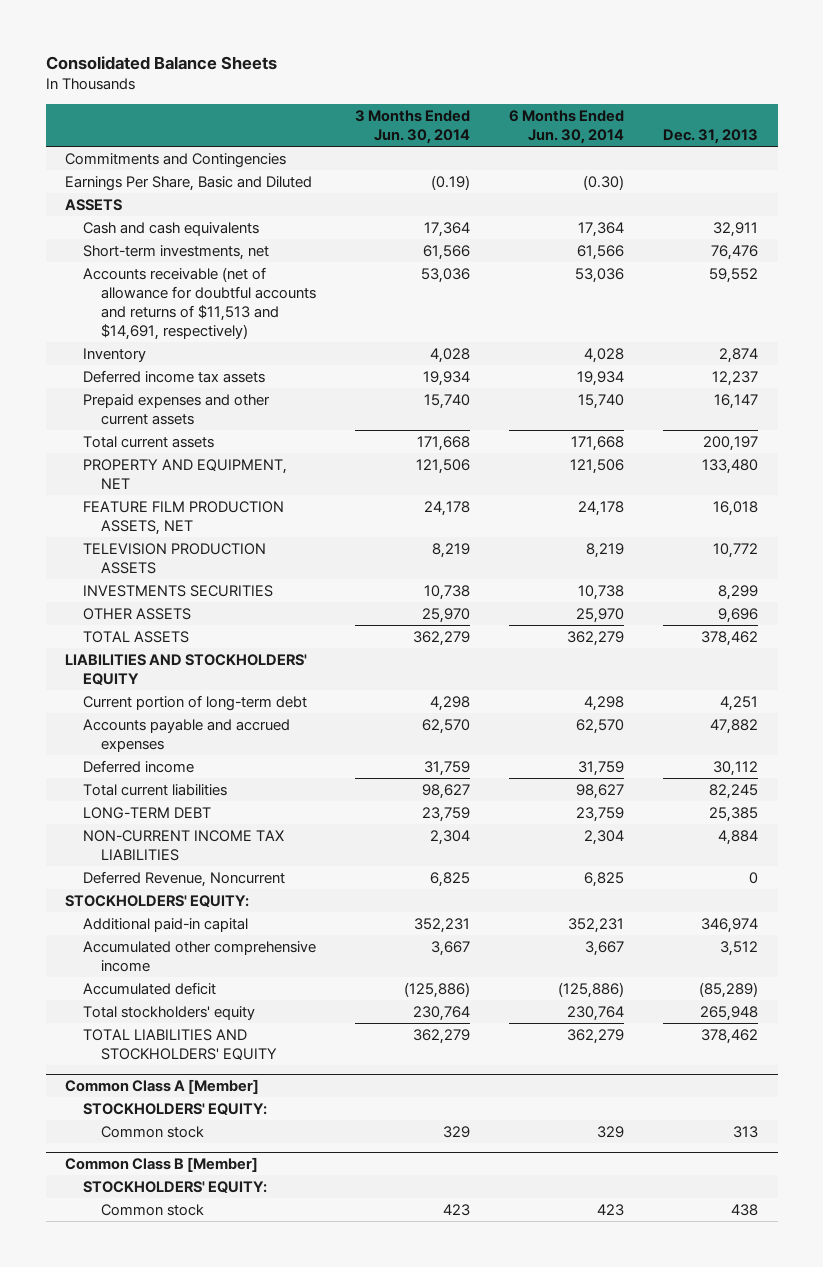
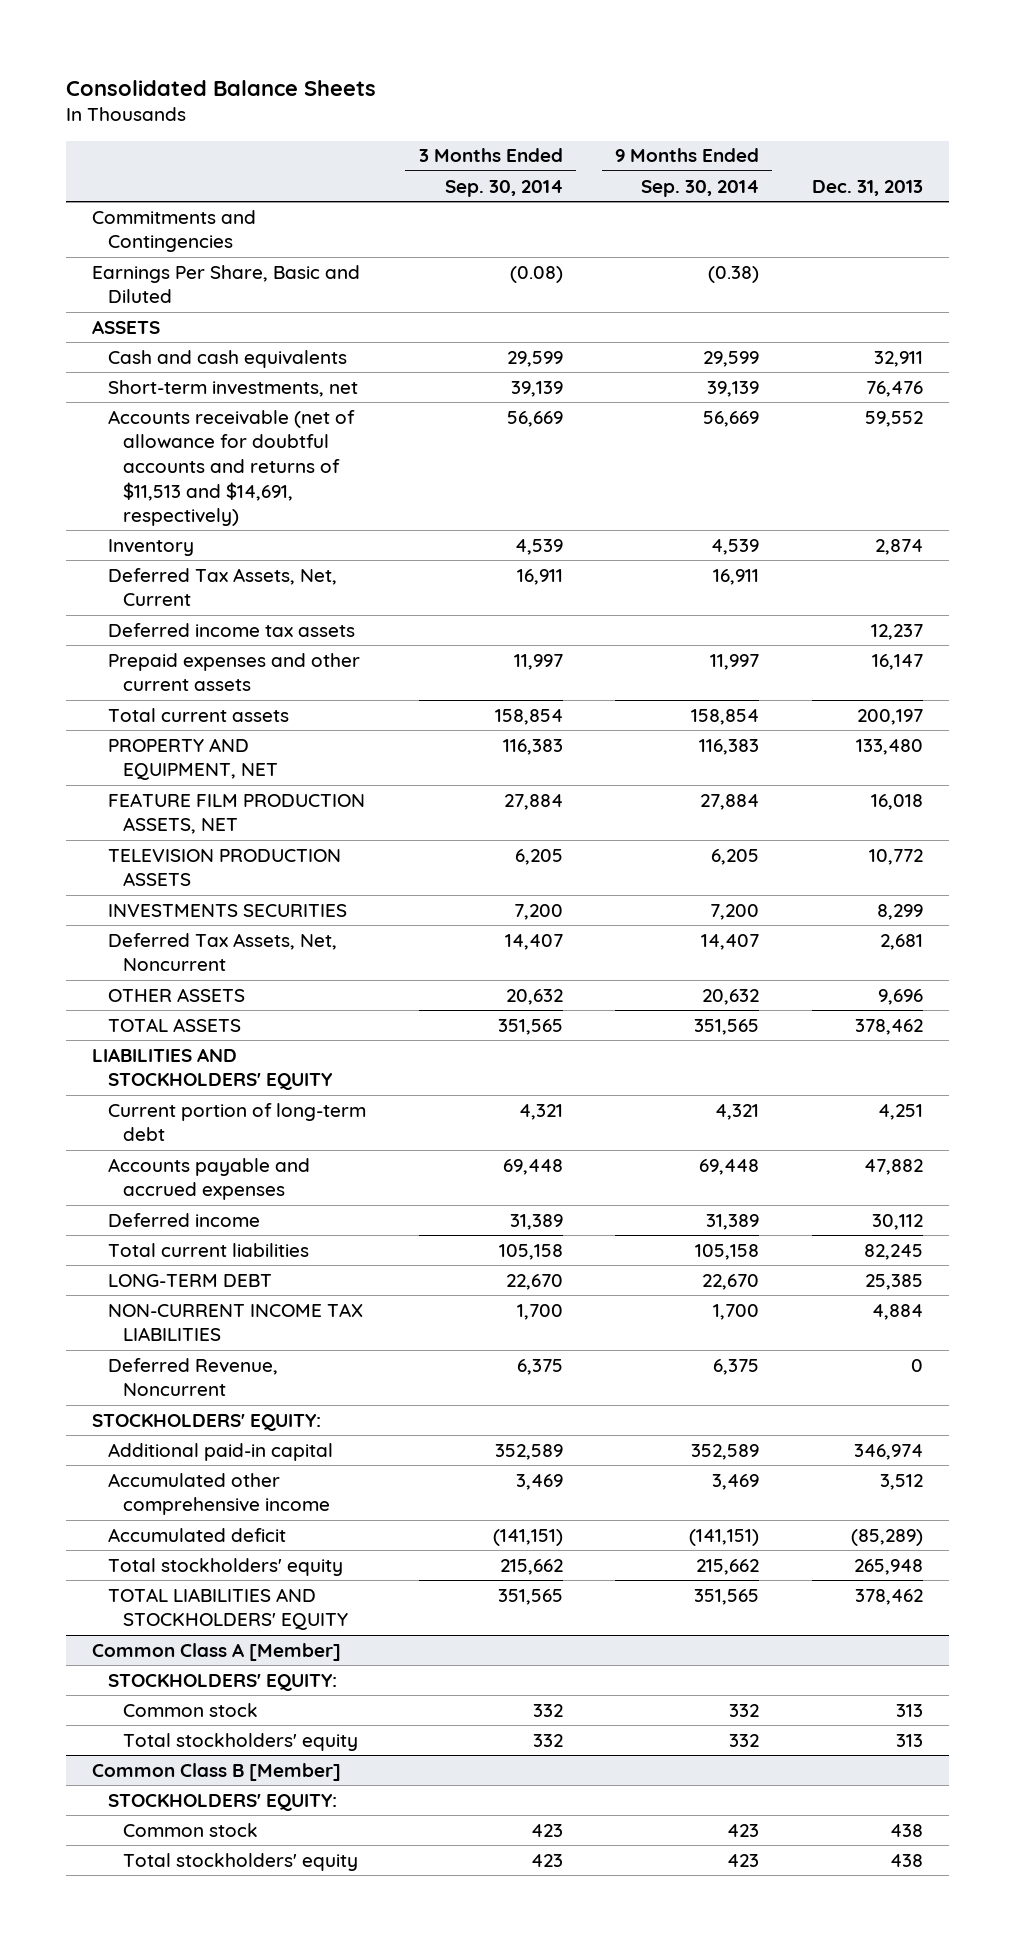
- | 3 Months Ended Jun. 30, 2014 | 6 Months Ended Jun. 30, 2014 | Dec. 31, 2013
+ | 3 Months Ended Sep. 30, 2014 | 9 Months Ended Sep. 30, 2014 | Dec. 31, 2013
+ Deferred Tax Assets, Net, Current | 16,911 | 16,911 |
+ Deferred Tax Assets, Net, Noncurrent | 14,407 | 14,407 | 2,681
@ Common Class A [Member]
+ Total stockholders' equity | 332 | 332 | 313
@ Common Class B [Member]
+ Total stockholders' equity | 423 | 423 | 438

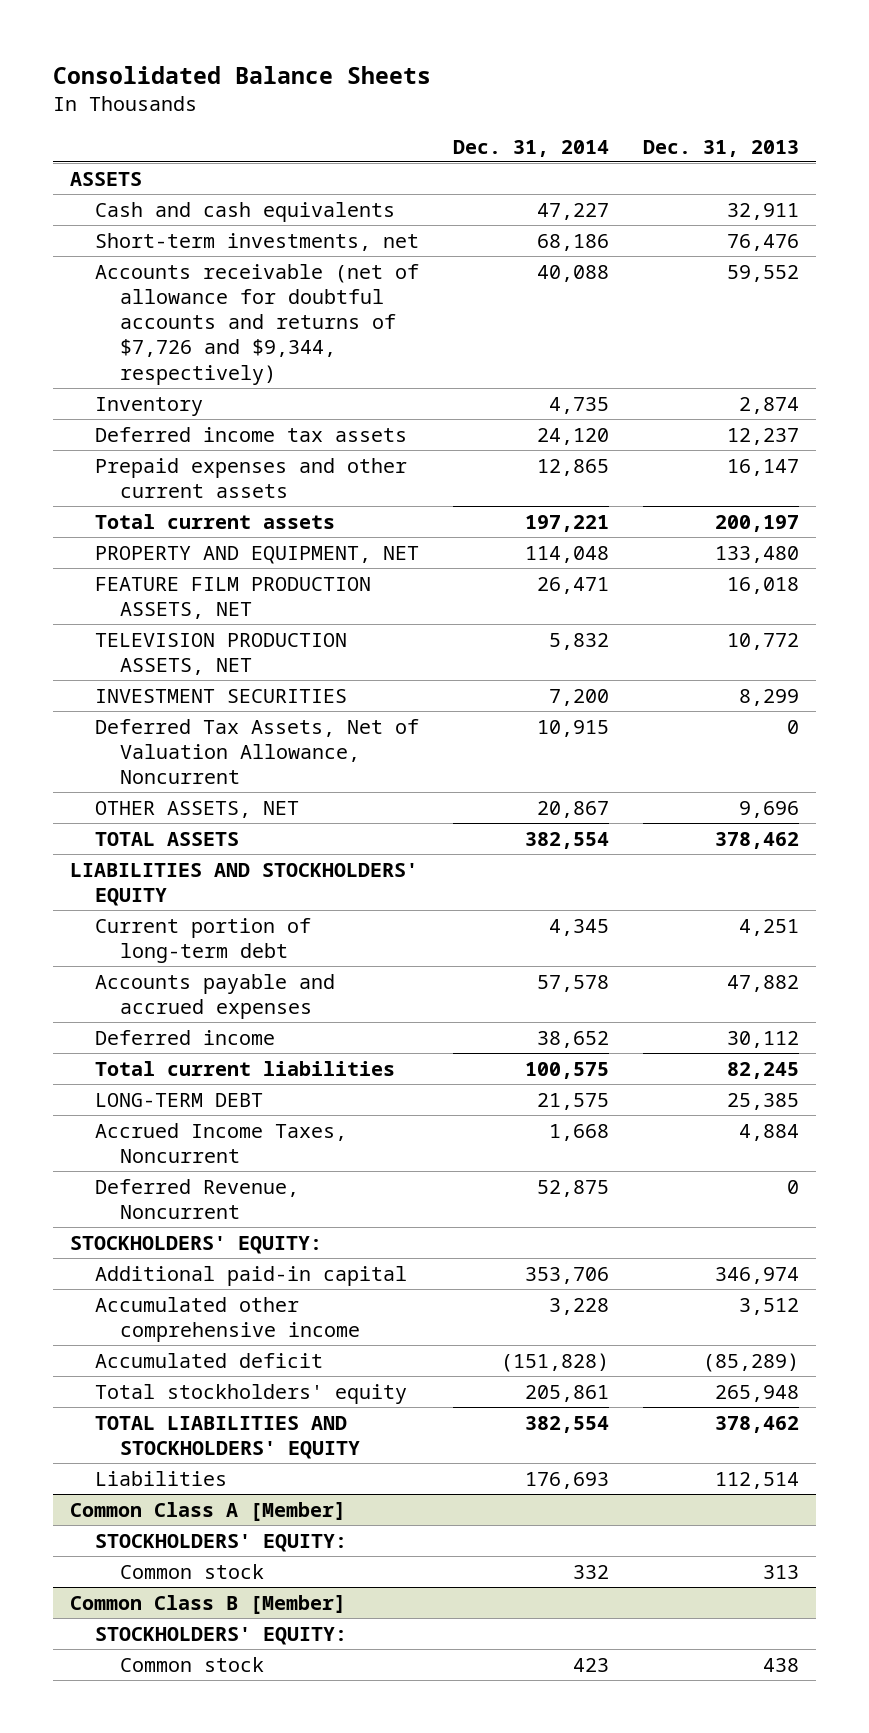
- | 3 Months Ended Sep. 30, 2014 | 9 Months Ended Sep. 30, 2014 | Dec. 31, 2013
+ | Dec. 31, 2014 | Dec. 31, 2013
- Commitments and Contingencies
- Earnings Per Share, Basic and Diluted | (0.08) | (0.38) |
- Accounts receivable (net of allowance for doubtful accounts and returns of $11,513 and $14,691, respectively) | 56,669 | 56,669 | 59,552
+ Accounts receivable (net of allowance for doubtful accounts and returns of $7,726 and $9,344, respectively) | 40,088 | 59,552
- Deferred Tax Assets, Net, Current | 16,911 | 16,911 |
- TELEVISION PRODUCTION ASSETS | 6,205 | 6,205 | 10,772
- INVESTMENTS SECURITIES | 7,200 | 7,200 | 8,299
- Deferred Tax Assets, Net, Noncurrent | 14,407 | 14,407 | 2,681
- OTHER ASSETS | 20,632 | 20,632 | 9,696
+ TELEVISION PRODUCTION ASSETS, NET | 5,832 | 10,772
+ INVESTMENT SECURITIES | 7,200 | 8,299
+ Deferred Tax Assets, Net of Valuation Allowance, Noncurrent | 10,915 | 0
+ OTHER ASSETS, NET | 20,867 | 9,696
- NON-CURRENT INCOME TAX LIABILITIES | 1,700 | 1,700 | 4,884
+ Accrued Income Taxes, Noncurrent | 1,668 | 4,884
+ Liabilities | 176,693 | 112,514
@ Common Class A [Member]
- Total stockholders' equity | 332 | 332 | 313
@ Common Class B [Member]
- Total stockholders' equity | 423 | 423 | 438

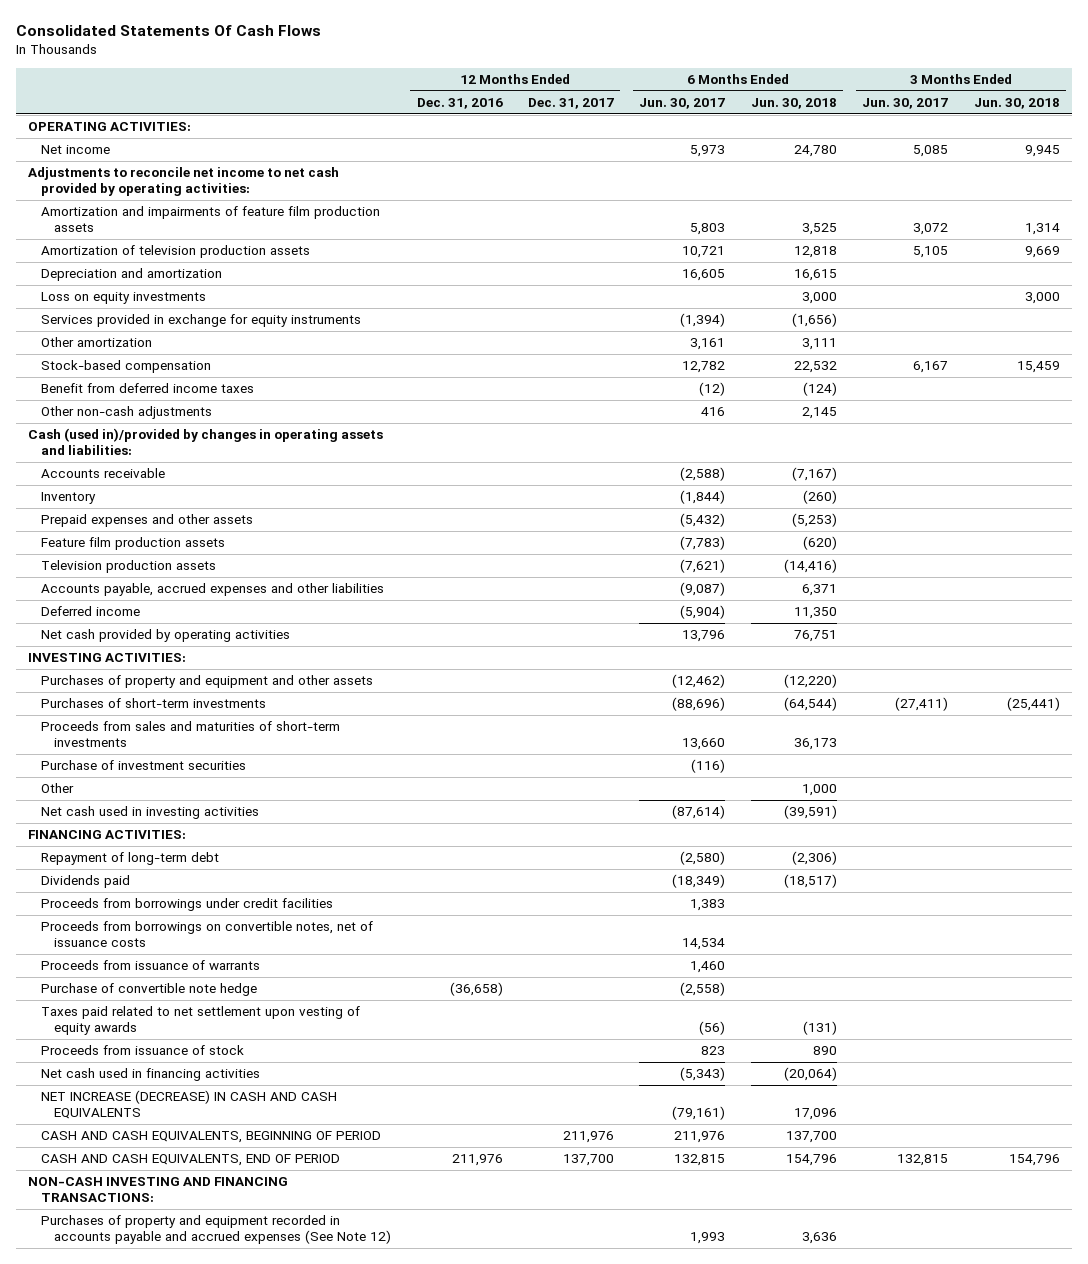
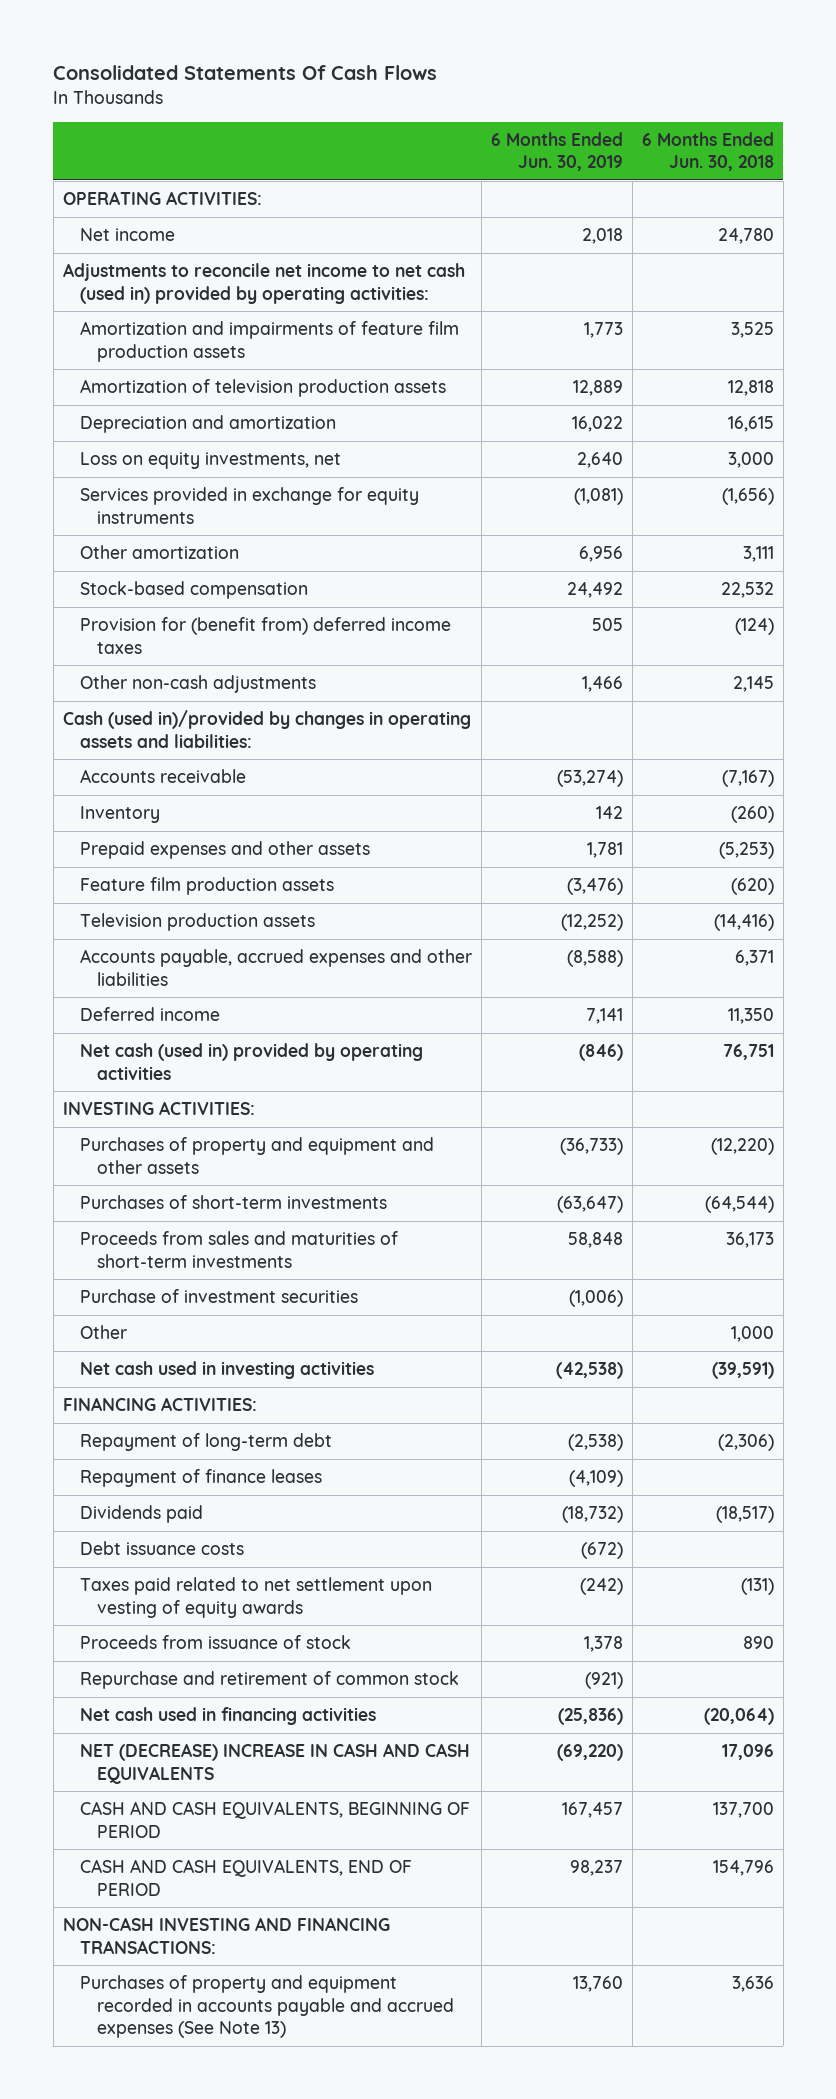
- | 12 Months Ended Dec. 31, 2016 | 12 Months Ended Dec. 31, 2017 | 6 Months Ended Jun. 30, 2017 | 6 Months Ended Jun. 30, 2018 | 3 Months Ended Jun. 30, 2017 | 3 Months Ended Jun. 30, 2018
+ | 6 Months Ended Jun. 30, 2019 | 6 Months Ended Jun. 30, 2018
- Adjustments to reconcile net income to net cash provided by operating activities:
+ Adjustments to reconcile net income to net cash (used in) provided by operating activities:
- Loss on equity investments | | | | 3,000 | | 3,000
+ Loss on equity investments, net | 2,640 | 3,000
- Benefit from deferred income taxes | | | (12) | (124) | |
+ Provision for (benefit from) deferred income taxes | 505 | (124)
- Net cash provided by operating activities | | | 13,796 | 76,751 | |
+ Net cash (used in) provided by operating activities | (846) | 76,751
+ Repayment of finance leases | (4,109) |
- Proceeds from borrowings under credit facilities | | | 1,383 | | |
- Proceeds from borrowings on convertible notes, net of issuance costs | | | 14,534 | | |
- Proceeds from issuance of warrants | | | 1,460 | | |
- Purchase of convertible note hedge | (36,658) | | (2,558) | | |
+ Debt issuance costs | (672) |
+ Repurchase and retirement of common stock | (921) |
- NET INCREASE (DECREASE) IN CASH AND CASH EQUIVALENTS | | | (79,161) | 17,096 | |
+ NET (DECREASE) INCREASE IN CASH AND CASH EQUIVALENTS | (69,220) | 17,096
- Purchases of property and equipment recorded in accounts payable and accrued expenses (See Note 12) | | | 1,993 | 3,636 | |
+ Purchases of property and equipment recorded in accounts payable and accrued expenses (See Note 13) | 13,760 | 3,636

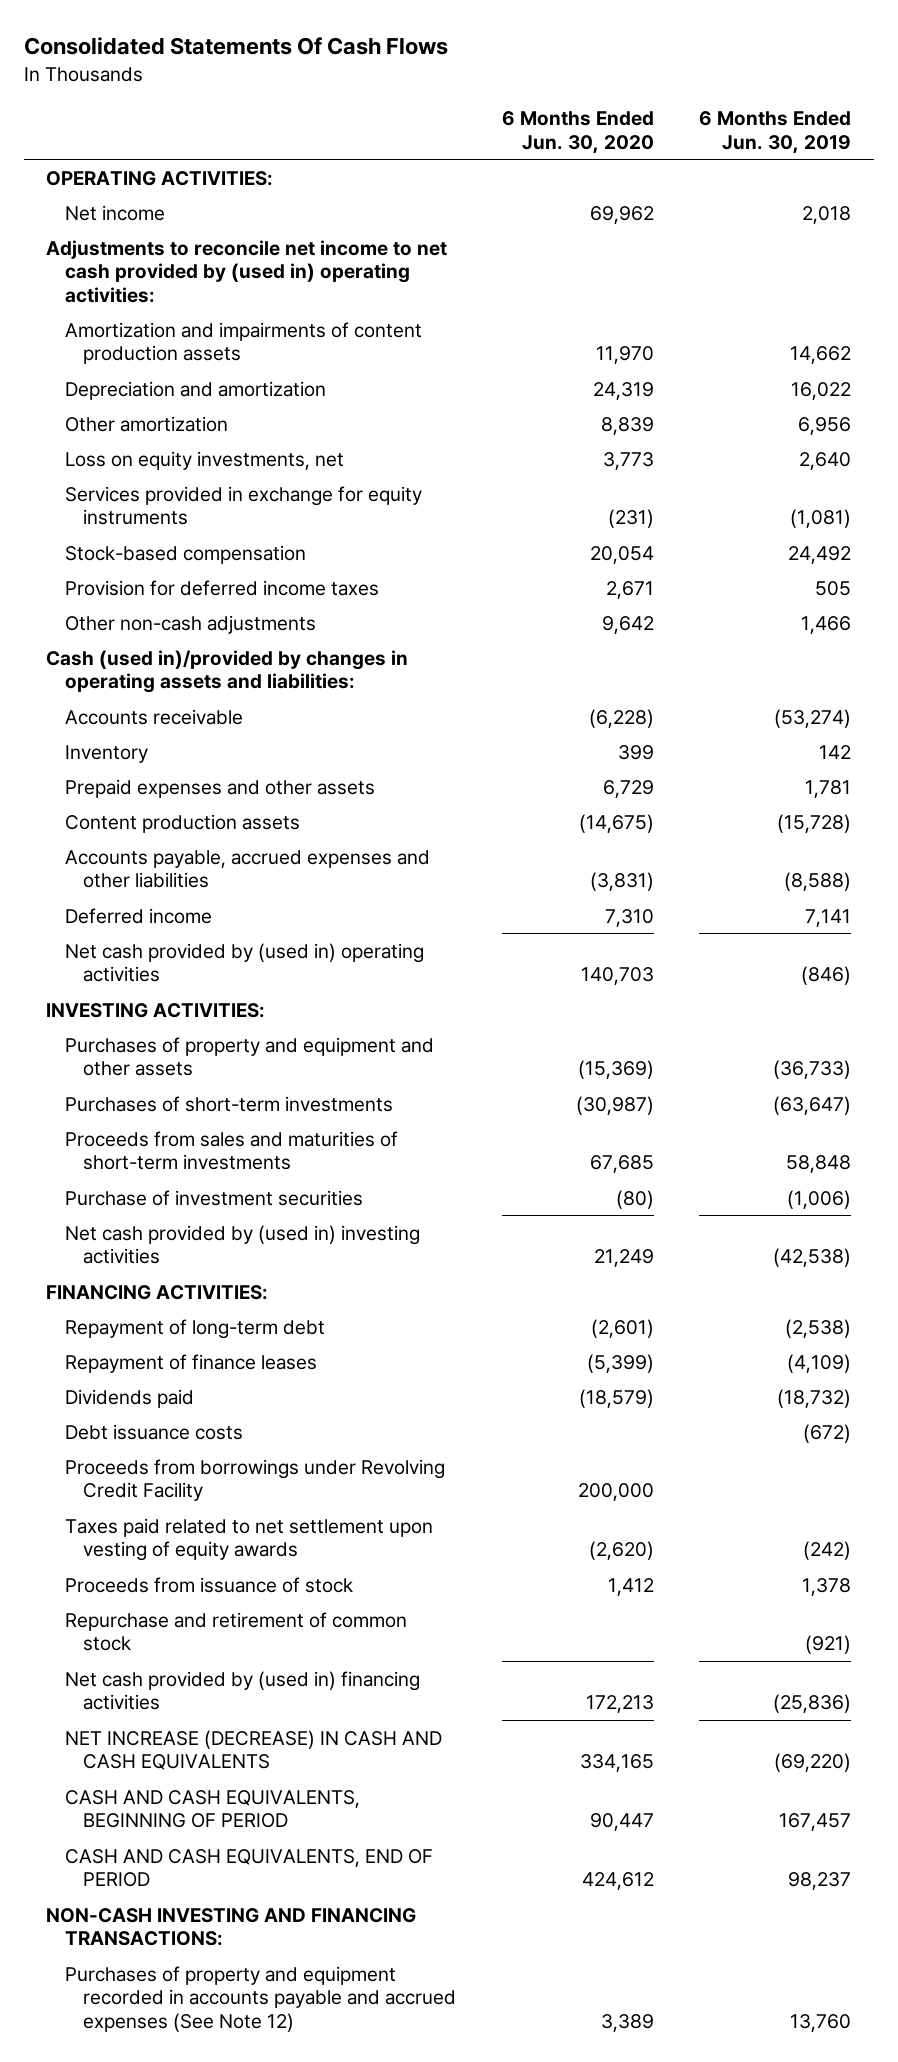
- | 6 Months Ended Jun. 30, 2019 | 6 Months Ended Jun. 30, 2018
+ | 6 Months Ended Jun. 30, 2020 | 6 Months Ended Jun. 30, 2019
- Adjustments to reconcile net income to net cash (used in) provided by operating activities:
- Amortization and impairments of feature film production assets | 1,773 | 3,525
- Amortization of television production assets | 12,889 | 12,818
+ Adjustments to reconcile net income to net cash provided by (used in) operating activities:
+ Amortization and impairments of content production assets | 11,970 | 14,662
moved up: Other amortization | 8,839 | 6,956
- Provision for (benefit from) deferred income taxes | 505 | (124)
+ Provision for deferred income taxes | 2,671 | 505
- Feature film production assets | (3,476) | (620)
- Television production assets | (12,252) | (14,416)
+ Content production assets | (14,675) | (15,728)
- Net cash (used in) provided by operating activities | (846) | 76,751
+ Net cash provided by (used in) operating activities | 140,703 | (846)
- Other | | 1,000
- Net cash used in investing activities | (42,538) | (39,591)
+ Net cash provided by (used in) investing activities | 21,249 | (42,538)
+ Proceeds from borrowings under Revolving Credit Facility | 200,000 |
- Net cash used in financing activities | (25,836) | (20,064)
- NET (DECREASE) INCREASE IN CASH AND CASH EQUIVALENTS | (69,220) | 17,096
+ Net cash provided by (used in) financing activities | 172,213 | (25,836)
+ NET INCREASE (DECREASE) IN CASH AND CASH EQUIVALENTS | 334,165 | (69,220)
- Purchases of property and equipment recorded in accounts payable and accrued expenses (See Note 13) | 13,760 | 3,636
+ Purchases of property and equipment recorded in accounts payable and accrued expenses (See Note 12) | 3,389 | 13,760

